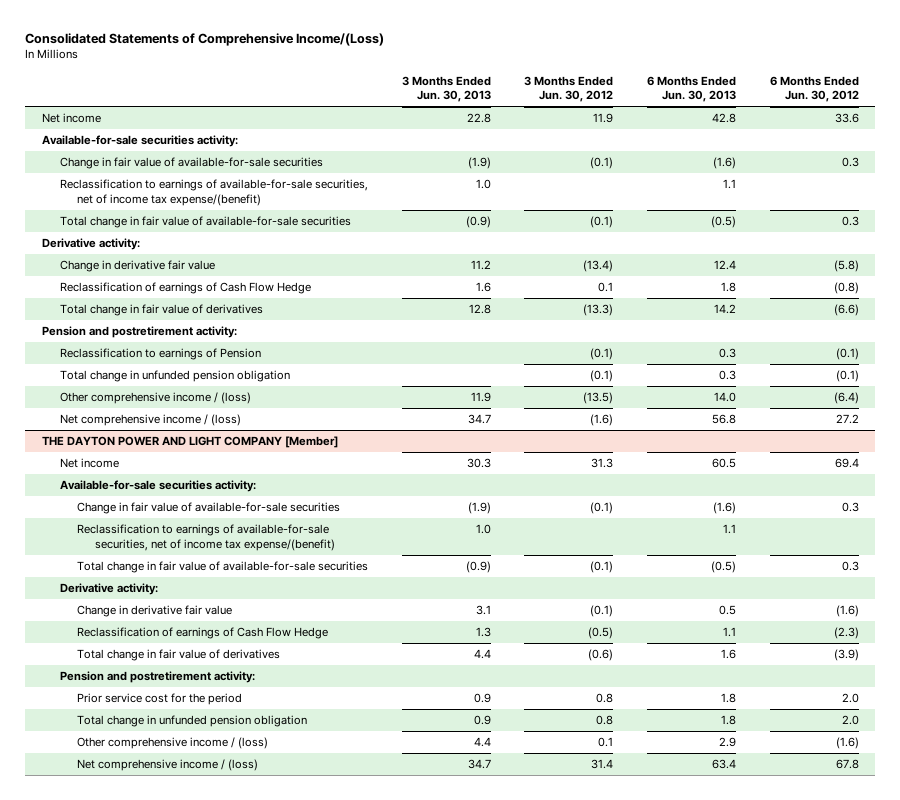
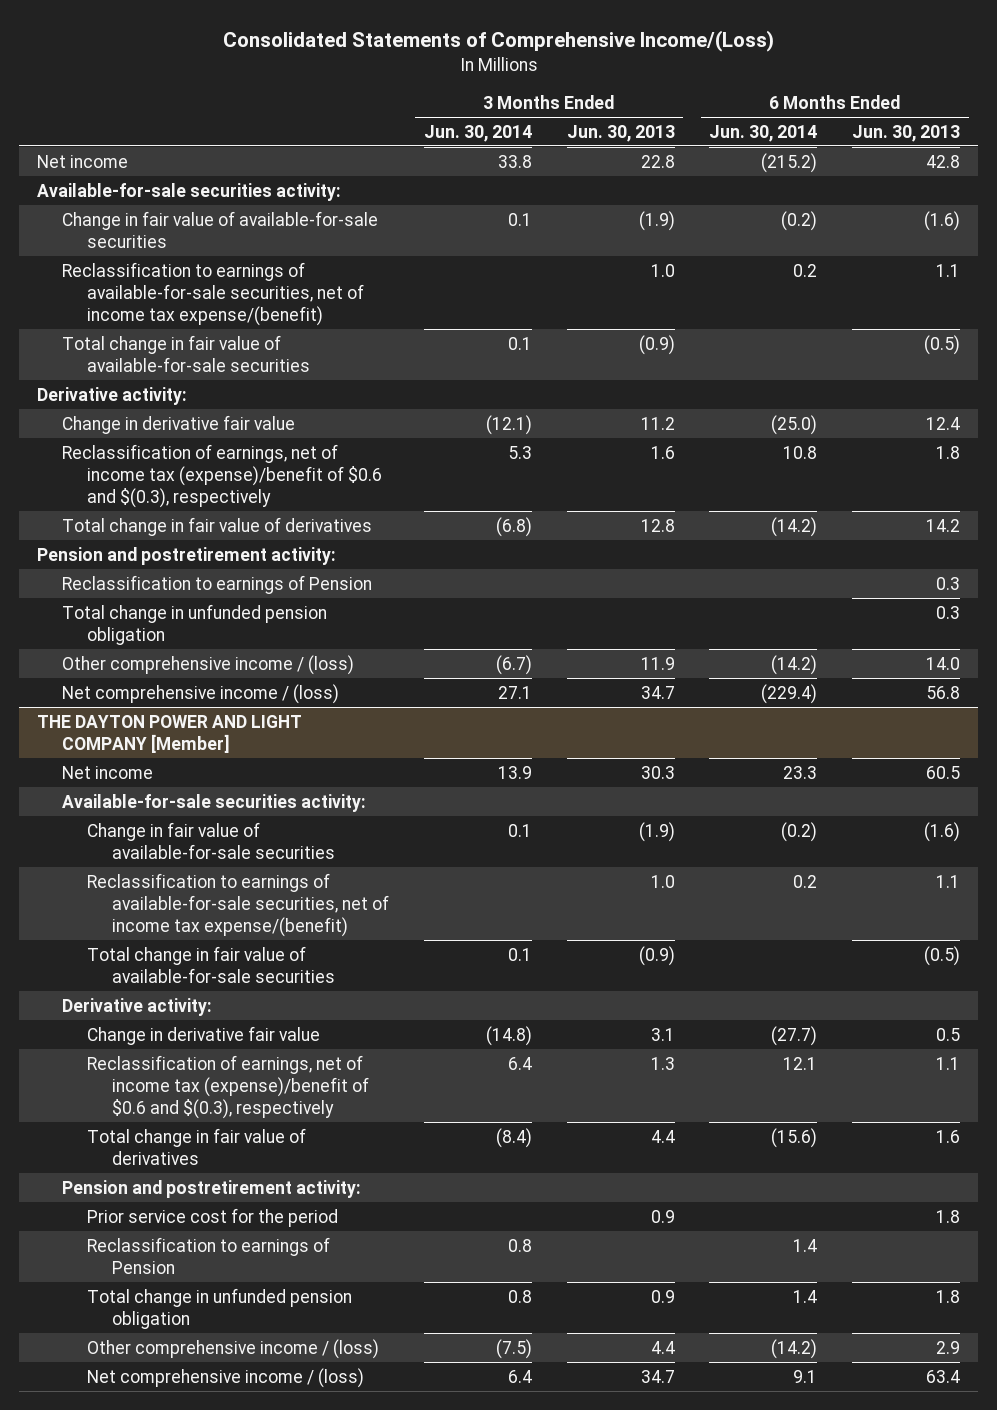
- | 3 Months Ended Jun. 30, 2013 | 3 Months Ended Jun. 30, 2012 | 6 Months Ended Jun. 30, 2013 | 6 Months Ended Jun. 30, 2012
+ | 3 Months Ended Jun. 30, 2014 | 3 Months Ended Jun. 30, 2013 | 6 Months Ended Jun. 30, 2014 | 6 Months Ended Jun. 30, 2013
- Reclassification of earnings of Cash Flow Hedge | 1.6 | 0.1 | 1.8 | (0.8)
+ Reclassification of earnings, net of income tax (expense)/benefit of $0.6 and $(0.3), respectively | 5.3 | 1.6 | 10.8 | 1.8
@ THE DAYTON POWER AND LIGHT COMPANY [Member]
- Reclassification of earnings of Cash Flow Hedge | 1.3 | (0.5) | 1.1 | (2.3)
+ Reclassification of earnings, net of income tax (expense)/benefit of $0.6 and $(0.3), respectively | 6.4 | 1.3 | 12.1 | 1.1
+ Reclassification to earnings of Pension | 0.8 | | 1.4 |

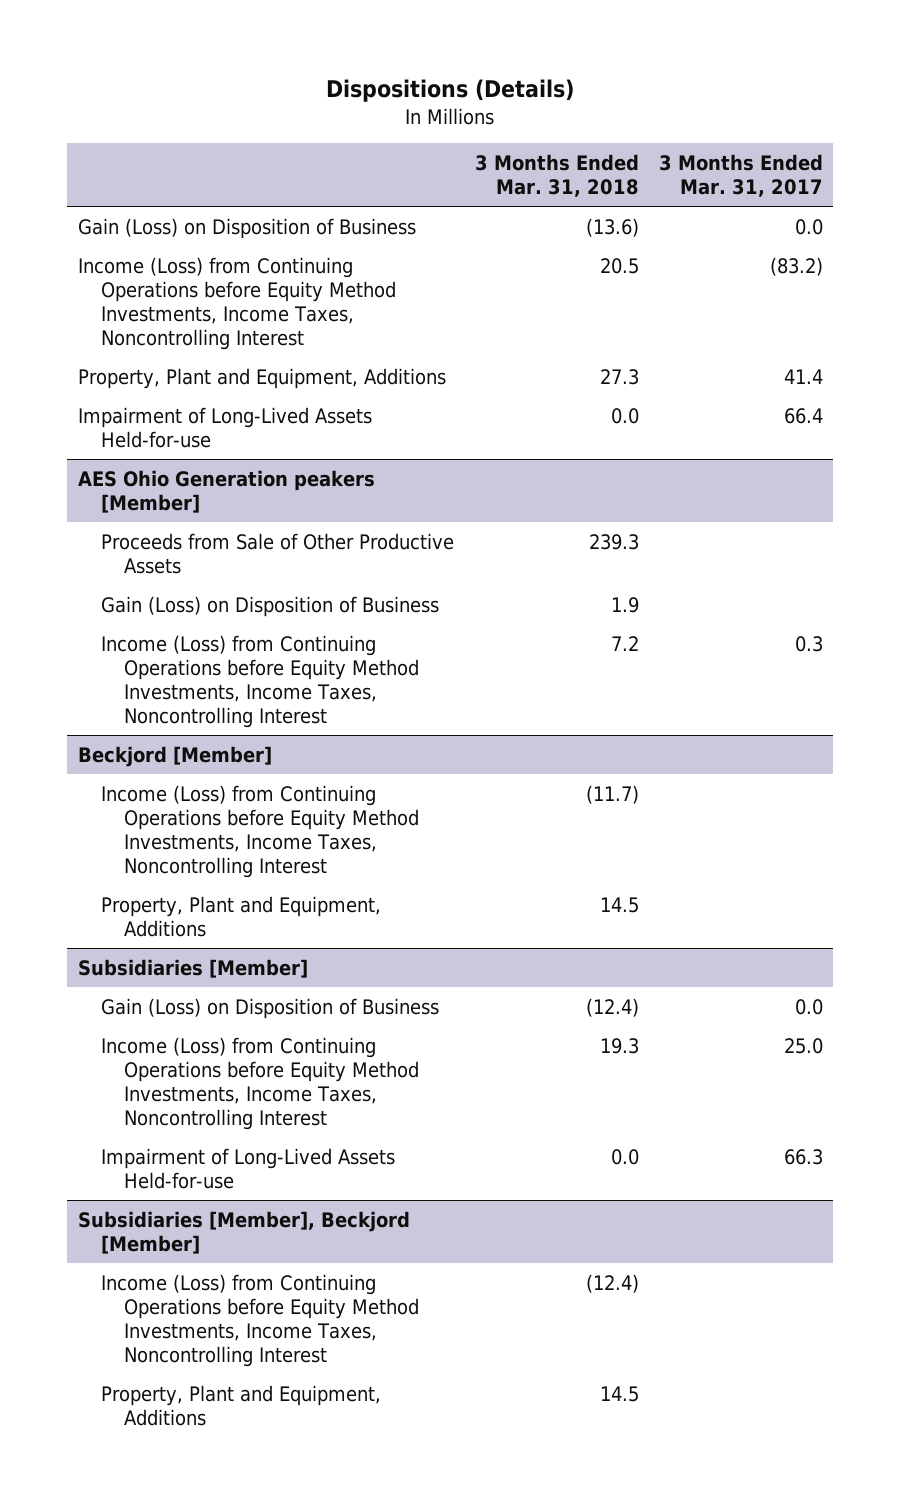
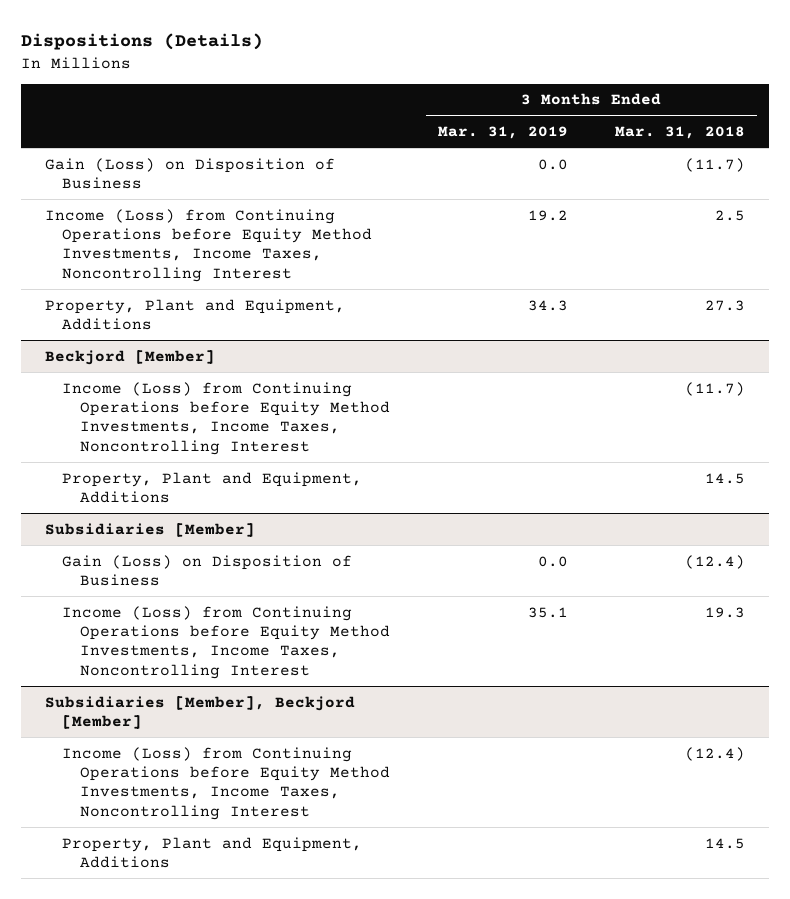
- | 3 Months Ended Mar. 31, 2018 | 3 Months Ended Mar. 31, 2017
+ | 3 Months Ended Mar. 31, 2019 | 3 Months Ended Mar. 31, 2018
- Gain (Loss) on Disposition of Business | (13.6) | 0.0
- Income (Loss) from Continuing Operations before Equity Method Investments, Income Taxes, Noncontrolling Interest | 20.5 | (83.2)
+ Gain (Loss) on Disposition of Business | 0.0 | (11.7)
+ Income (Loss) from Continuing Operations before Equity Method Investments, Income Taxes, Noncontrolling Interest | 19.2 | 2.5
- Impairment of Long-Lived Assets Held-for-use | 0.0 | 66.4
- AES Ohio Generation peakers [Member]
- Proceeds from Sale of Other Productive Assets | 239.3 |
- Gain (Loss) on Disposition of Business | 1.9 |
- Income (Loss) from Continuing Operations before Equity Method Investments, Income Taxes, Noncontrolling Interest | 7.2 | 0.3
@ Subsidiaries [Member]
- Impairment of Long-Lived Assets Held-for-use | 0.0 | 66.3

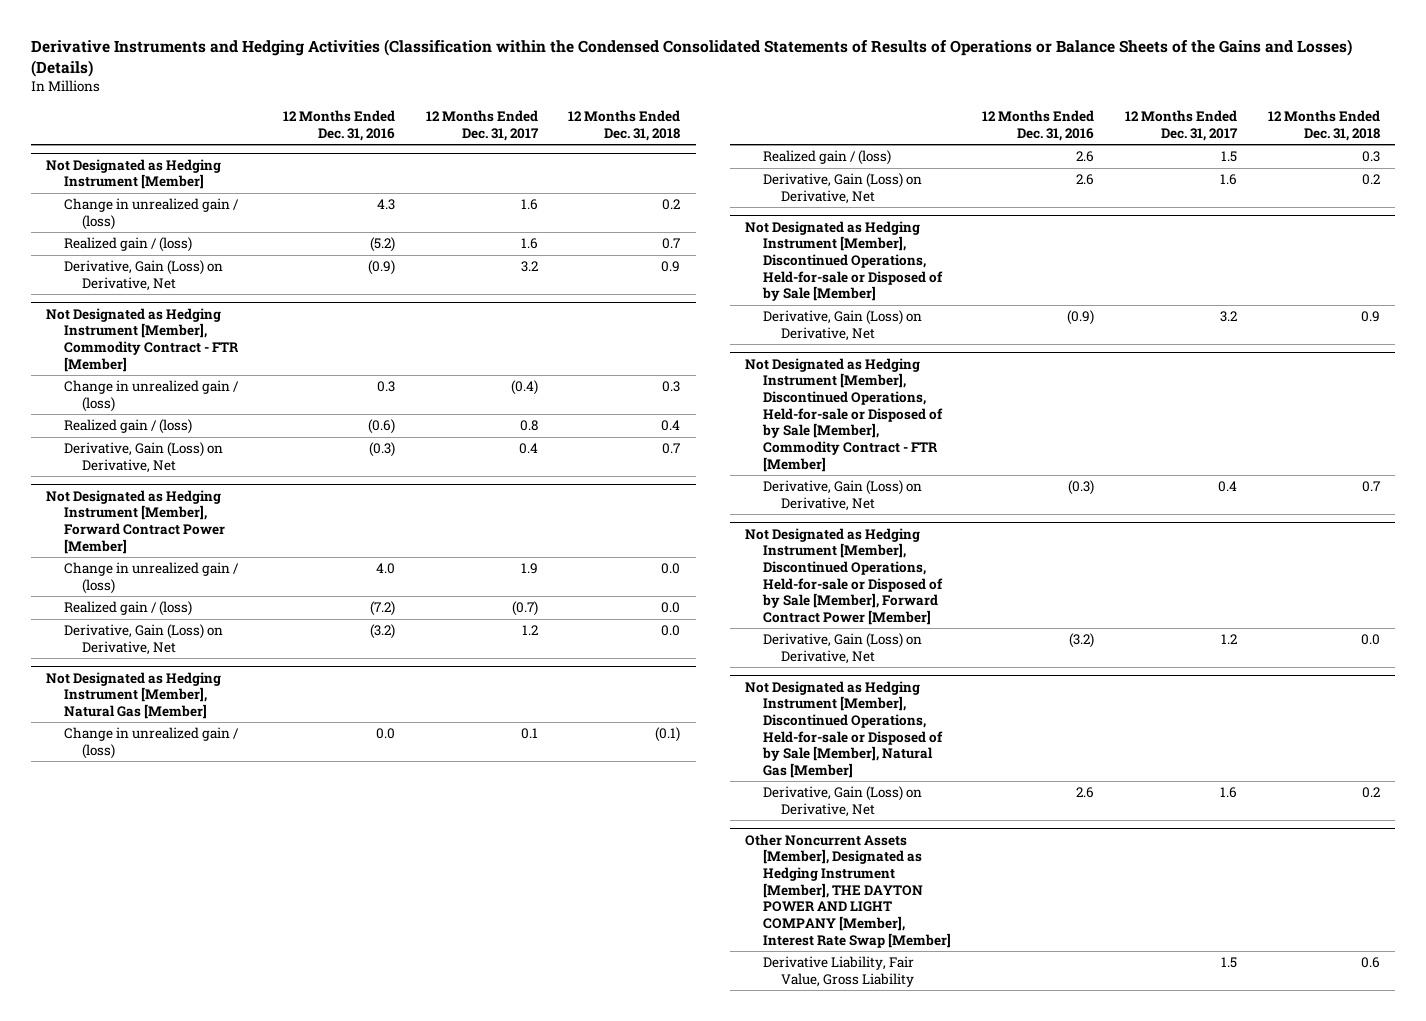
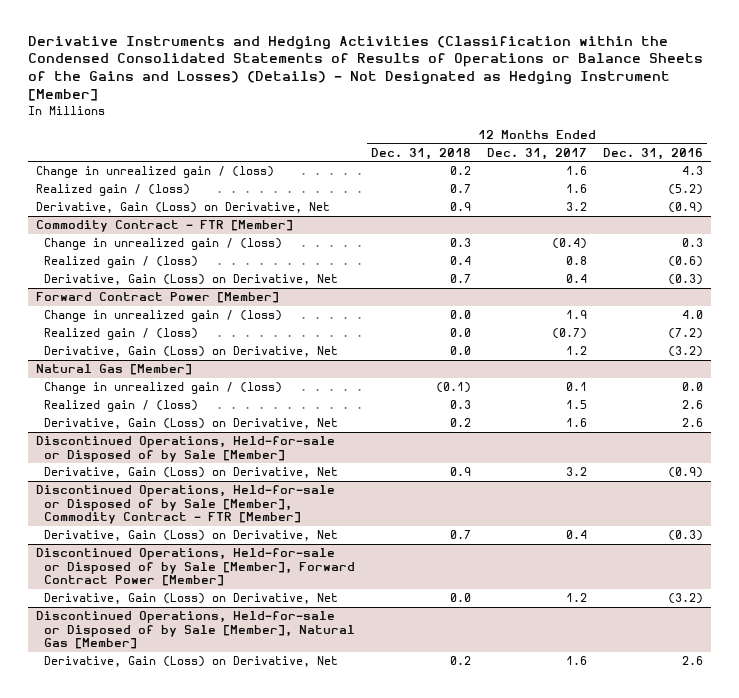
- Derivative Instruments and Hedging Activities (Classification within the Condensed Consolidated Statements of Results of Operations or Balance Sheets of the Gains and Losses) (Details)
+ Derivative Instruments and Hedging Activities (Classification within the Condensed Consolidated Statements of Results of Operations or Balance Sheets of the Gains and Losses) (Details) - Not Designated as Hedging Instrument [Member]
- | 12 Months Ended Dec. 31, 2016 | 12 Months Ended Dec. 31, 2017 | 12 Months Ended Dec. 31, 2018
+ | 12 Months Ended Dec. 31, 2018 | 12 Months Ended Dec. 31, 2017 | 12 Months Ended Dec. 31, 2016
- Not Designated as Hedging Instrument [Member]
- Not Designated as Hedging Instrument [Member], Commodity Contract - FTR [Member]
+ Commodity Contract - FTR [Member]
- Not Designated as Hedging Instrument [Member], Forward Contract Power [Member]
+ Forward Contract Power [Member]
- Not Designated as Hedging Instrument [Member], Natural Gas [Member]
+ Natural Gas [Member]
- Not Designated as Hedging Instrument [Member], Discontinued Operations, Held-for-sale or Disposed of by Sale [Member]
+ Discontinued Operations, Held-for-sale or Disposed of by Sale [Member]
- Not Designated as Hedging Instrument [Member], Discontinued Operations, Held-for-sale or Disposed of by Sale [Member], Commodity Contract - FTR [Member]
+ Discontinued Operations, Held-for-sale or Disposed of by Sale [Member], Commodity Contract - FTR [Member]
- Not Designated as Hedging Instrument [Member], Discontinued Operations, Held-for-sale or Disposed of by Sale [Member], Forward Contract Power [Member]
+ Discontinued Operations, Held-for-sale or Disposed of by Sale [Member], Forward Contract Power [Member]
- Not Designated as Hedging Instrument [Member], Discontinued Operations, Held-for-sale or Disposed of by Sale [Member], Natural Gas [Member]
+ Discontinued Operations, Held-for-sale or Disposed of by Sale [Member], Natural Gas [Member]
- Other Noncurrent Assets [Member], Designated as Hedging Instrument [Member], THE DAYTON POWER AND LIGHT COMPANY [Member], Interest Rate Swap [Member]
- Derivative Liability, Fair Value, Gross Liability | | 1.5 | 0.6

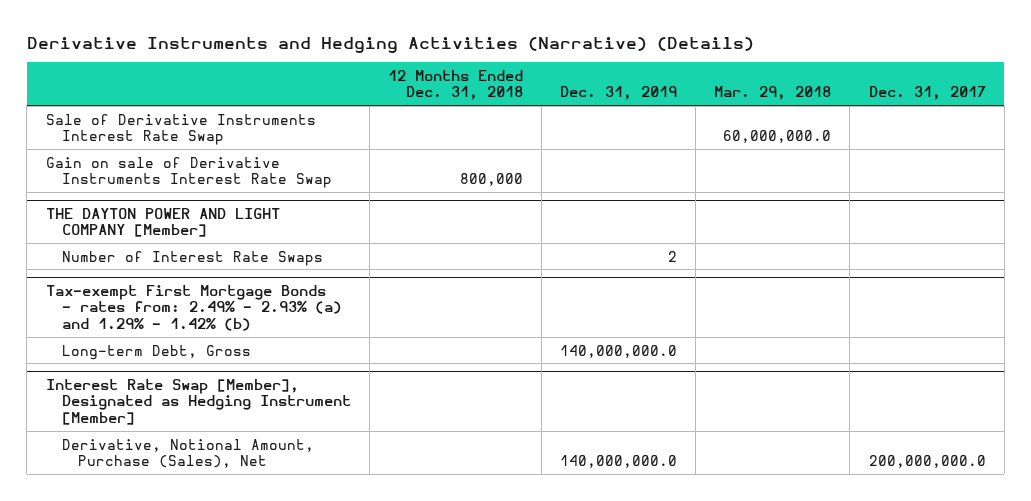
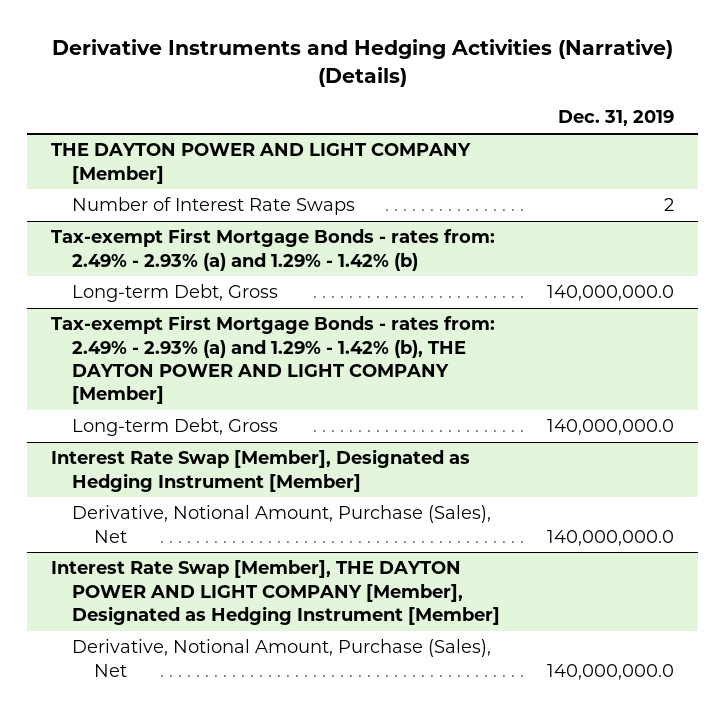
- | 12 Months Ended Dec. 31, 2018 | Dec. 31, 2019 | Mar. 29, 2018 | Dec. 31, 2017
+ | Dec. 31, 2019
- Sale of Derivative Instruments Interest Rate Swap | | | 60,000,000.0 |
- Gain on sale of Derivative Instruments Interest Rate Swap | 800,000 | | |
+ Tax-exempt First Mortgage Bonds - rates from: 2.49% - 2.93% (a) and 1.29% - 1.42% (b), THE DAYTON POWER AND LIGHT COMPANY [Member]
+ Long-term Debt, Gross | 140,000,000.0
+ Interest Rate Swap [Member], THE DAYTON POWER AND LIGHT COMPANY [Member], Designated as Hedging Instrument [Member]
+ Derivative, Notional Amount, Purchase (Sales), Net | 140,000,000.0

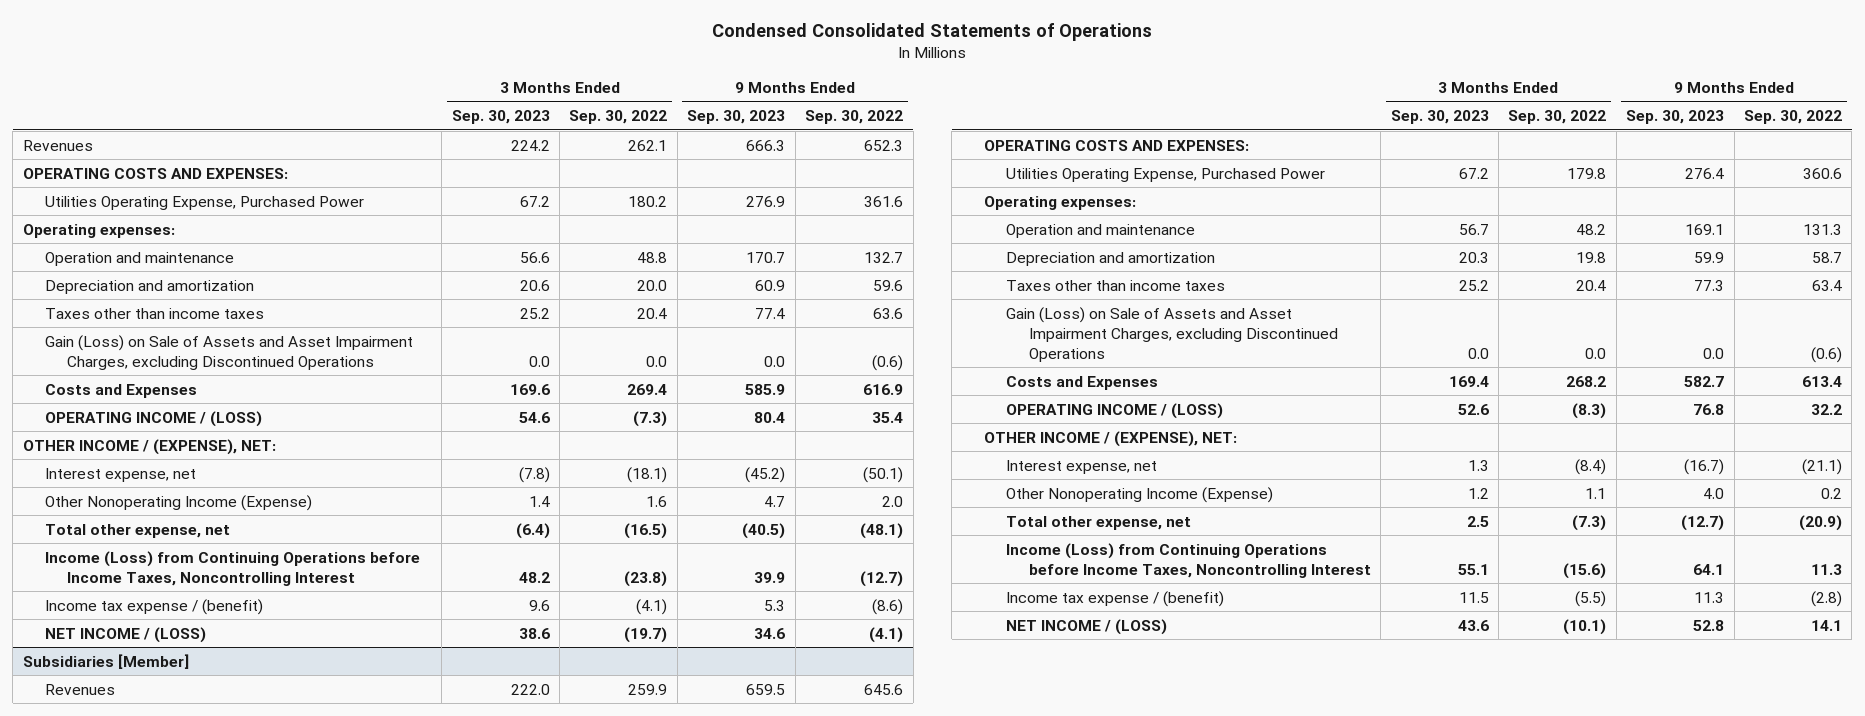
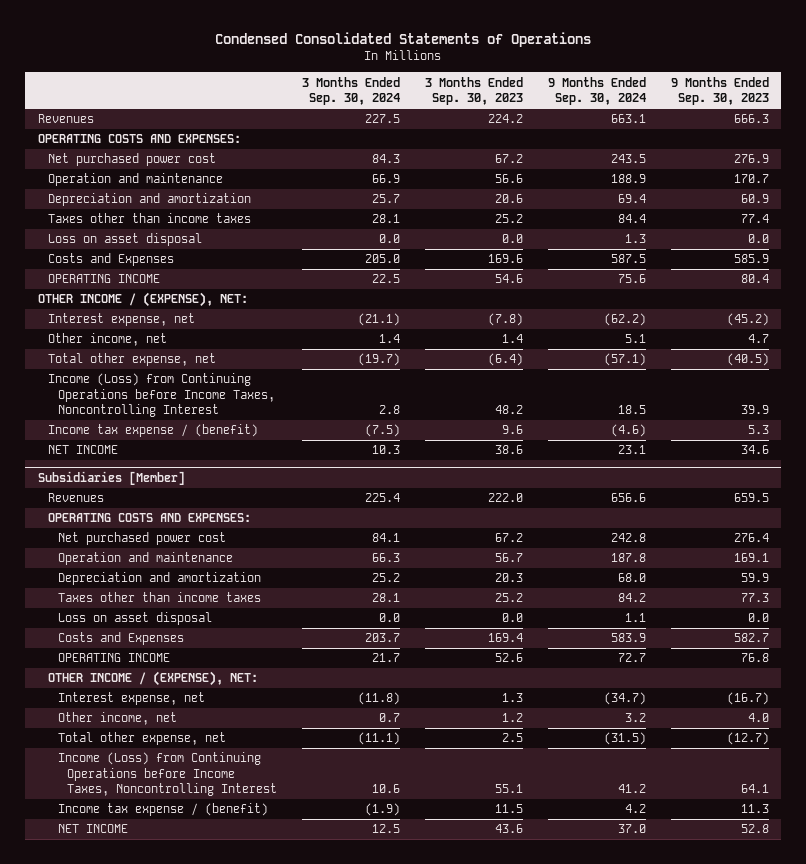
- | 3 Months Ended Sep. 30, 2023 | 3 Months Ended Sep. 30, 2022 | 9 Months Ended Sep. 30, 2023 | 9 Months Ended Sep. 30, 2022
+ | 3 Months Ended Sep. 30, 2024 | 3 Months Ended Sep. 30, 2023 | 9 Months Ended Sep. 30, 2024 | 9 Months Ended Sep. 30, 2023
- Utilities Operating Expense, Purchased Power | 67.2 | 180.2 | 276.9 | 361.6
- Operating expenses:
+ Net purchased power cost | 84.3 | 67.2 | 243.5 | 276.9
- Gain (Loss) on Sale of Assets and Asset Impairment Charges, excluding Discontinued Operations | 0.0 | 0.0 | 0.0 | (0.6)
+ Loss on asset disposal | 0.0 | 0.0 | 1.3 | 0.0
- OPERATING INCOME / (LOSS) | 54.6 | (7.3) | 80.4 | 35.4
+ OPERATING INCOME | 22.5 | 54.6 | 75.6 | 80.4
- Other Nonoperating Income (Expense) | 1.4 | 1.6 | 4.7 | 2.0
+ Other income, net | 1.4 | 1.4 | 5.1 | 4.7
- NET INCOME / (LOSS) | 38.6 | (19.7) | 34.6 | (4.1)
+ NET INCOME | 10.3 | 38.6 | 23.1 | 34.6
@ Subsidiaries [Member]
- Utilities Operating Expense, Purchased Power | 67.2 | 179.8 | 276.4 | 360.6
- Operating expenses:
+ Net purchased power cost | 84.1 | 67.2 | 242.8 | 276.4
- Gain (Loss) on Sale of Assets and Asset Impairment Charges, excluding Discontinued Operations | 0.0 | 0.0 | 0.0 | (0.6)
+ Loss on asset disposal | 0.0 | 0.0 | 1.1 | 0.0
- OPERATING INCOME / (LOSS) | 52.6 | (8.3) | 76.8 | 32.2
+ OPERATING INCOME | 21.7 | 52.6 | 72.7 | 76.8
- Other Nonoperating Income (Expense) | 1.2 | 1.1 | 4.0 | 0.2
+ Other income, net | 0.7 | 1.2 | 3.2 | 4.0
- NET INCOME / (LOSS) | 43.6 | (10.1) | 52.8 | 14.1
+ NET INCOME | 12.5 | 43.6 | 37.0 | 52.8

